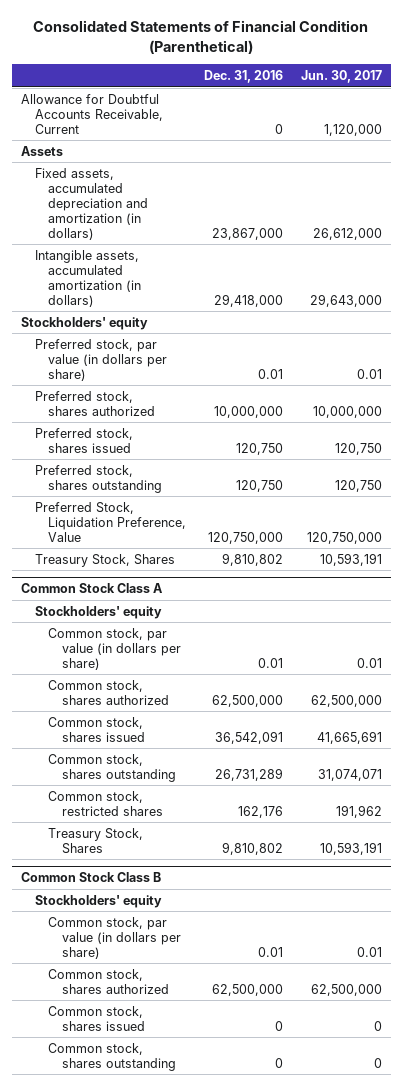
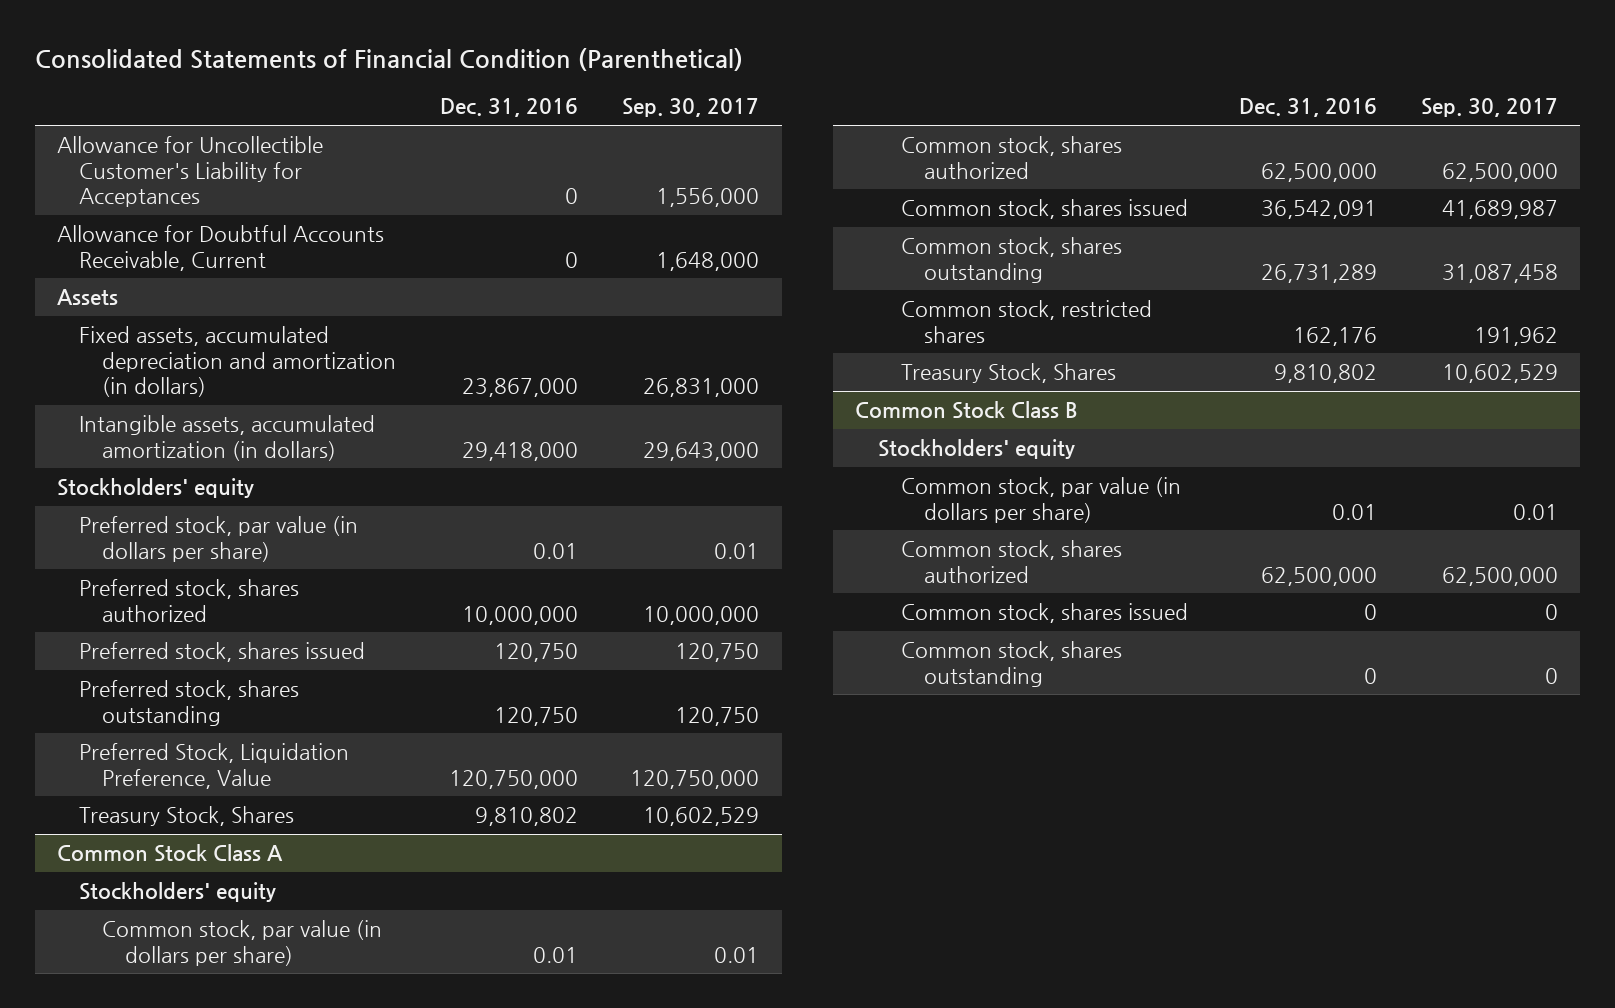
- | Dec. 31, 2016 | Jun. 30, 2017
+ | Dec. 31, 2016 | Sep. 30, 2017
+ Allowance for Uncollectible Customer's Liability for Acceptances | 0 | 1,556,000

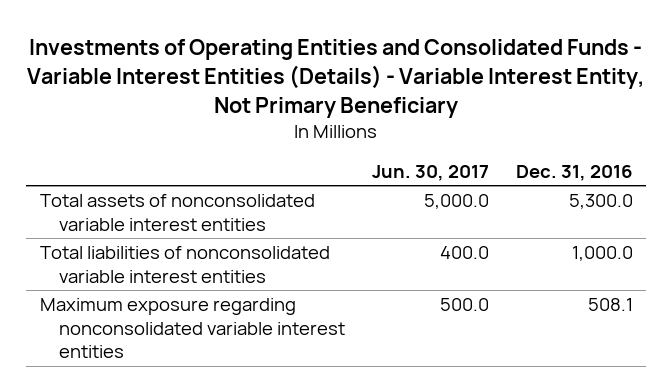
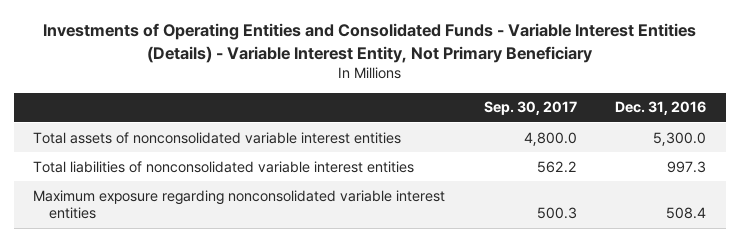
- | Jun. 30, 2017 | Dec. 31, 2016
+ | Sep. 30, 2017 | Dec. 31, 2016
- Total liabilities of nonconsolidated variable interest entities | 400.0 | 1,000.0
- Maximum exposure regarding nonconsolidated variable interest entities | 500.0 | 508.1
+ Total liabilities of nonconsolidated variable interest entities | 562.2 | 997.3
+ Maximum exposure regarding nonconsolidated variable interest entities | 500.3 | 508.4

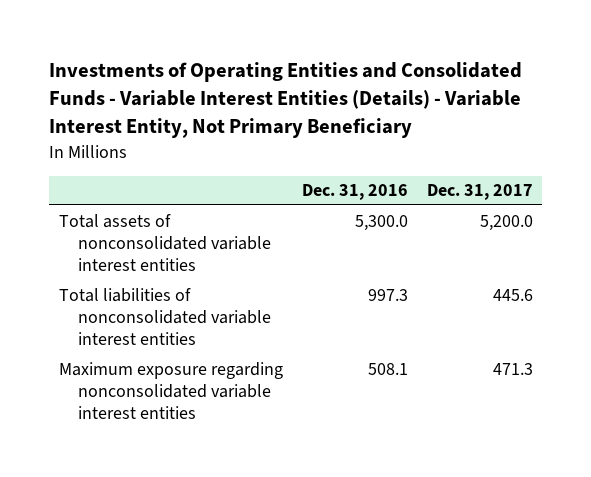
- | Sep. 30, 2017 | Dec. 31, 2016
+ | Dec. 31, 2016 | Dec. 31, 2017
- Maximum exposure regarding nonconsolidated variable interest entities | 500.3 | 508.4
+ Maximum exposure regarding nonconsolidated variable interest entities | 508.1 | 471.3

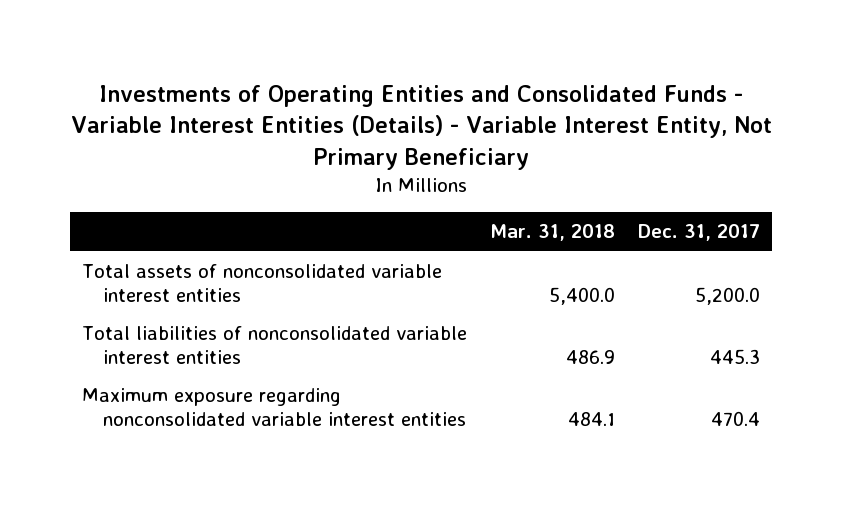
- | Dec. 31, 2016 | Dec. 31, 2017
+ | Mar. 31, 2018 | Dec. 31, 2017
- Total liabilities of nonconsolidated variable interest entities | 997.3 | 445.6
- Maximum exposure regarding nonconsolidated variable interest entities | 508.1 | 471.3
+ Total liabilities of nonconsolidated variable interest entities | 486.9 | 445.3
+ Maximum exposure regarding nonconsolidated variable interest entities | 484.1 | 470.4

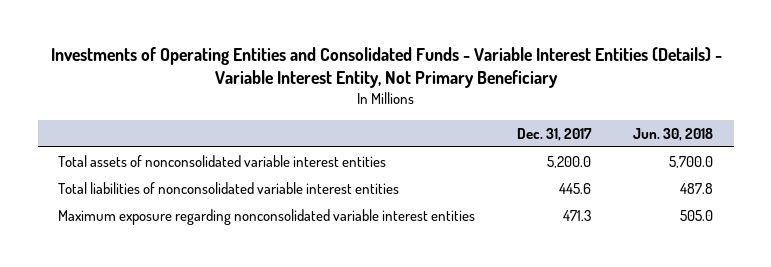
- | Mar. 31, 2018 | Dec. 31, 2017
+ | Dec. 31, 2017 | Jun. 30, 2018
- Total liabilities of nonconsolidated variable interest entities | 486.9 | 445.3
- Maximum exposure regarding nonconsolidated variable interest entities | 484.1 | 470.4
+ Total liabilities of nonconsolidated variable interest entities | 445.6 | 487.8
+ Maximum exposure regarding nonconsolidated variable interest entities | 471.3 | 505.0

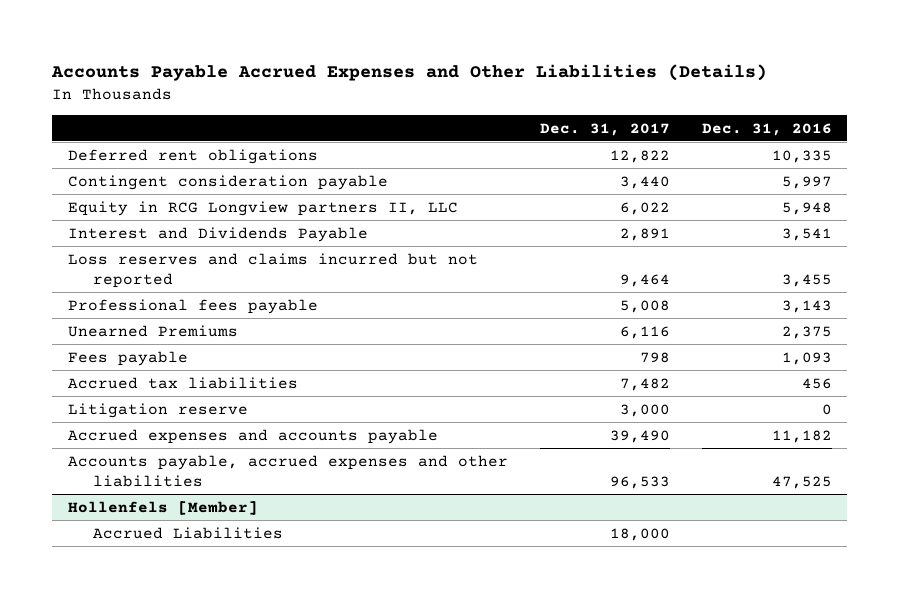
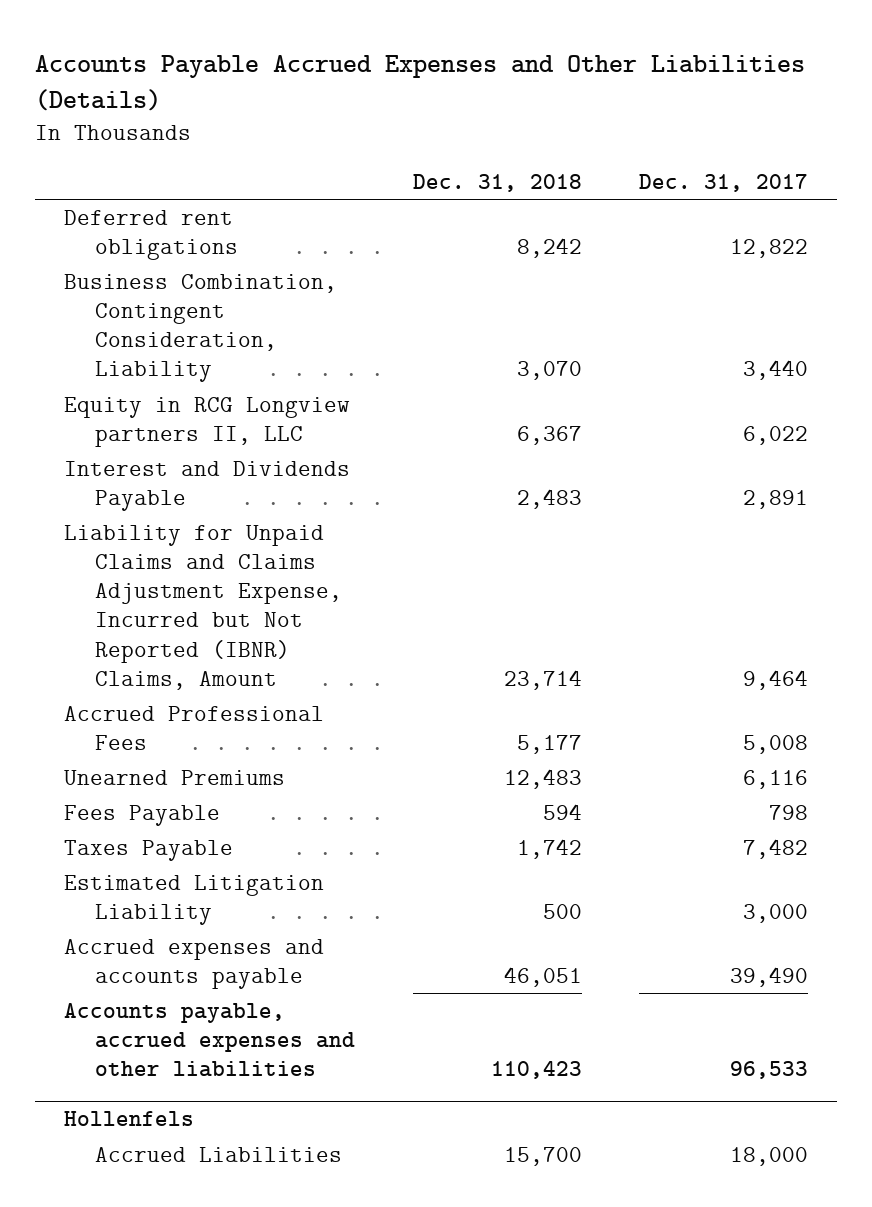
- | Dec. 31, 2017 | Dec. 31, 2016
+ | Dec. 31, 2018 | Dec. 31, 2017
- Contingent consideration payable | 3,440 | 5,997
+ Business Combination, Contingent Consideration, Liability | 3,070 | 3,440
- Loss reserves and claims incurred but not reported | 9,464 | 3,455
- Professional fees payable | 5,008 | 3,143
+ Liability for Unpaid Claims and Claims Adjustment Expense, Incurred but Not Reported (IBNR) Claims, Amount | 23,714 | 9,464
+ Accrued Professional Fees | 5,177 | 5,008
- Fees payable | 798 | 1,093
- Accrued tax liabilities | 7,482 | 456
- Litigation reserve | 3,000 | 0
+ Fees Payable | 594 | 798
+ Taxes Payable | 1,742 | 7,482
+ Estimated Litigation Liability | 500 | 3,000
- Hollenfels [Member]
+ Hollenfels

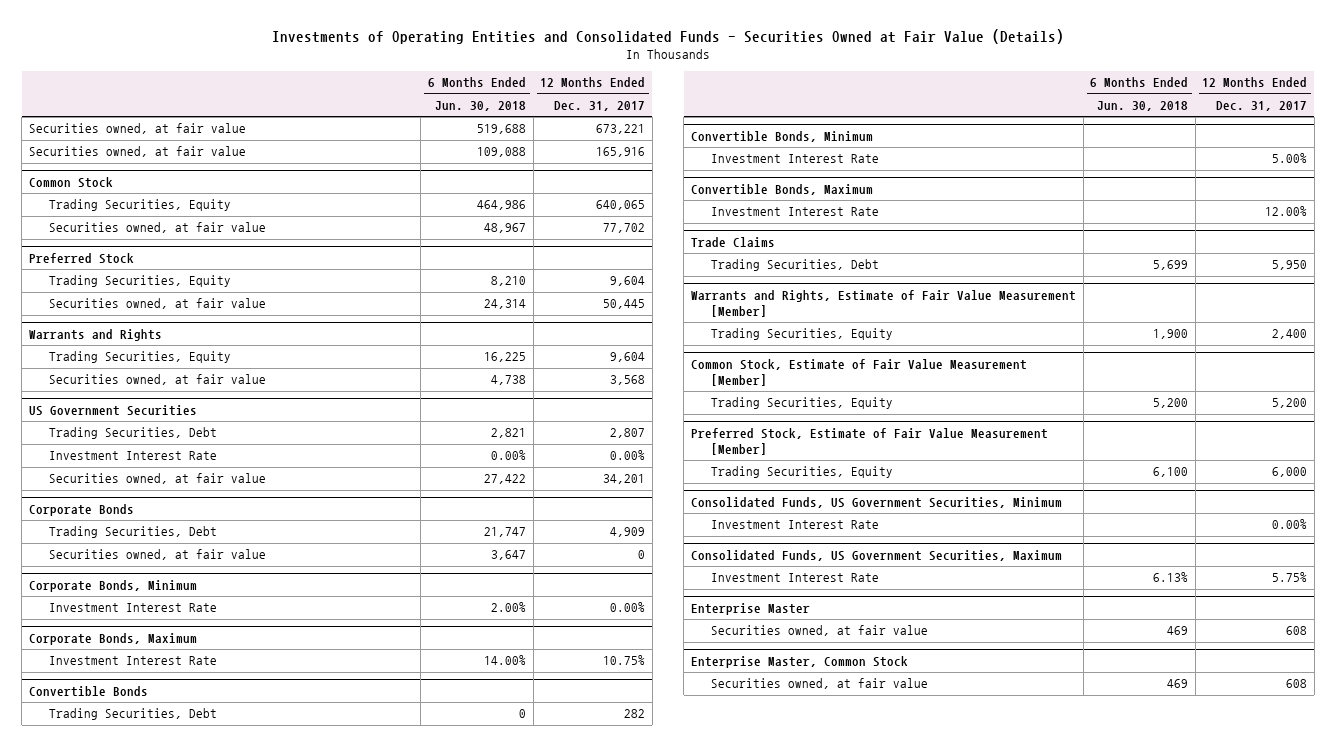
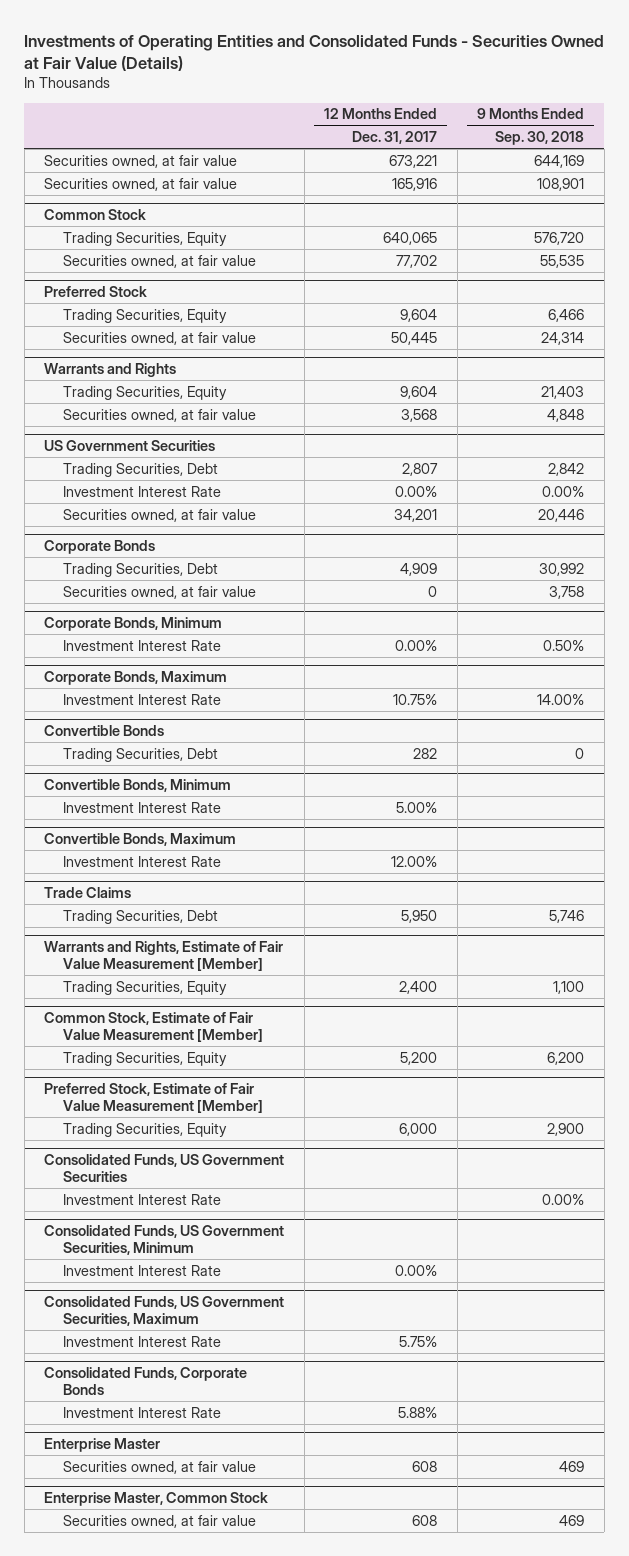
- | 6 Months Ended Jun. 30, 2018 | 12 Months Ended Dec. 31, 2017
+ | 12 Months Ended Dec. 31, 2017 | 9 Months Ended Sep. 30, 2018
+ Consolidated Funds, US Government Securities
+ Investment Interest Rate | | 0.00%
+ Consolidated Funds, Corporate Bonds
+ Investment Interest Rate | 5.88% |

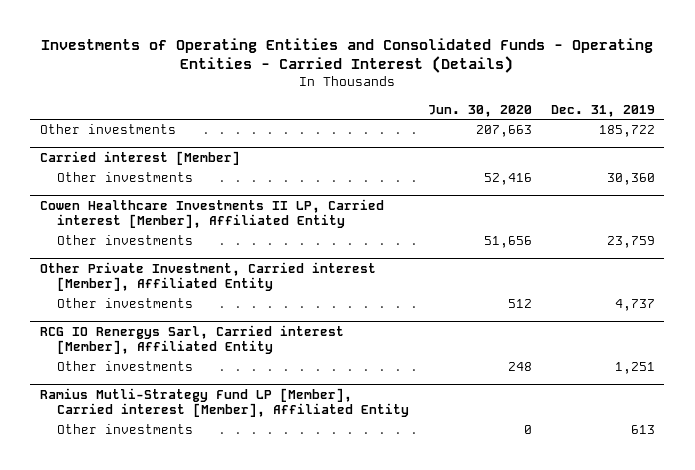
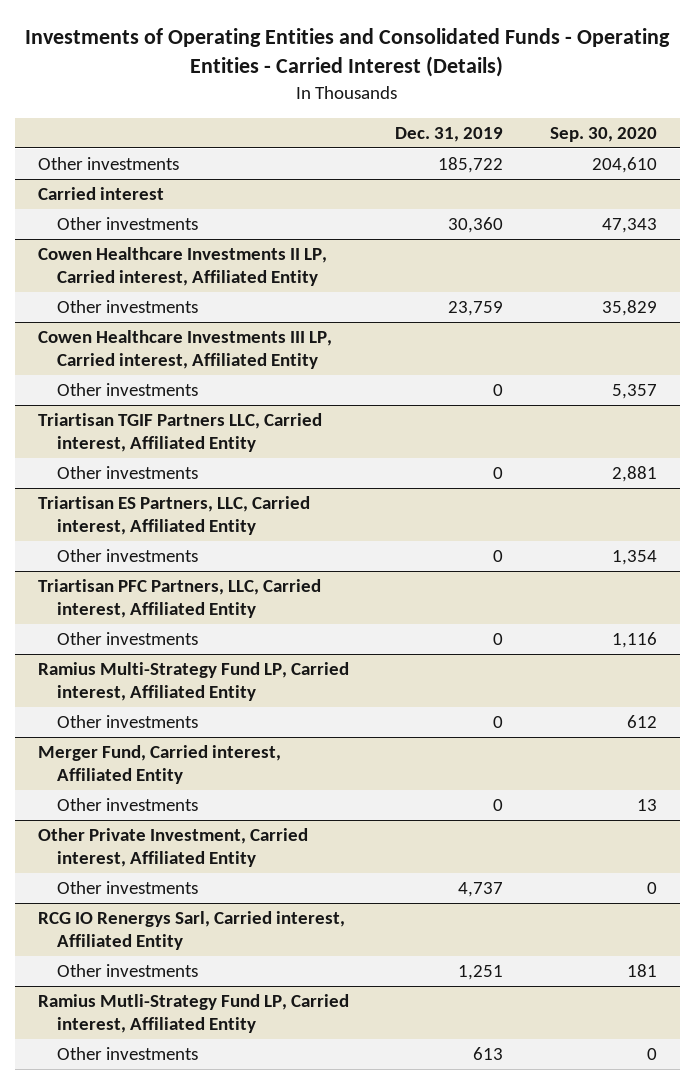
- | Jun. 30, 2020 | Dec. 31, 2019
+ | Dec. 31, 2019 | Sep. 30, 2020
- Carried interest [Member]
+ Carried interest
- Cowen Healthcare Investments II LP, Carried interest [Member], Affiliated Entity
+ Cowen Healthcare Investments II LP, Carried interest, Affiliated Entity
- Other Private Investment, Carried interest [Member], Affiliated Entity
+ Cowen Healthcare Investments III LP, Carried interest, Affiliated Entity
+ Other investments | 0 | 5,357
+ Triartisan TGIF Partners LLC, Carried interest, Affiliated Entity
+ Other investments | 0 | 2,881
+ Triartisan ES Partners, LLC, Carried interest, Affiliated Entity
+ Other investments | 0 | 1,354
+ Triartisan PFC Partners, LLC, Carried interest, Affiliated Entity
+ Other investments | 0 | 1,116
+ Ramius Multi-Strategy Fund LP, Carried interest, Affiliated Entity
+ Other investments | 0 | 612
+ Merger Fund, Carried interest, Affiliated Entity
+ Other investments | 0 | 13
+ Other Private Investment, Carried interest, Affiliated Entity
- RCG IO Renergys Sarl, Carried interest [Member], Affiliated Entity
+ RCG IO Renergys Sarl, Carried interest, Affiliated Entity
- Ramius Mutli-Strategy Fund LP [Member], Carried interest [Member], Affiliated Entity
+ Ramius Mutli-Strategy Fund LP, Carried interest, Affiliated Entity

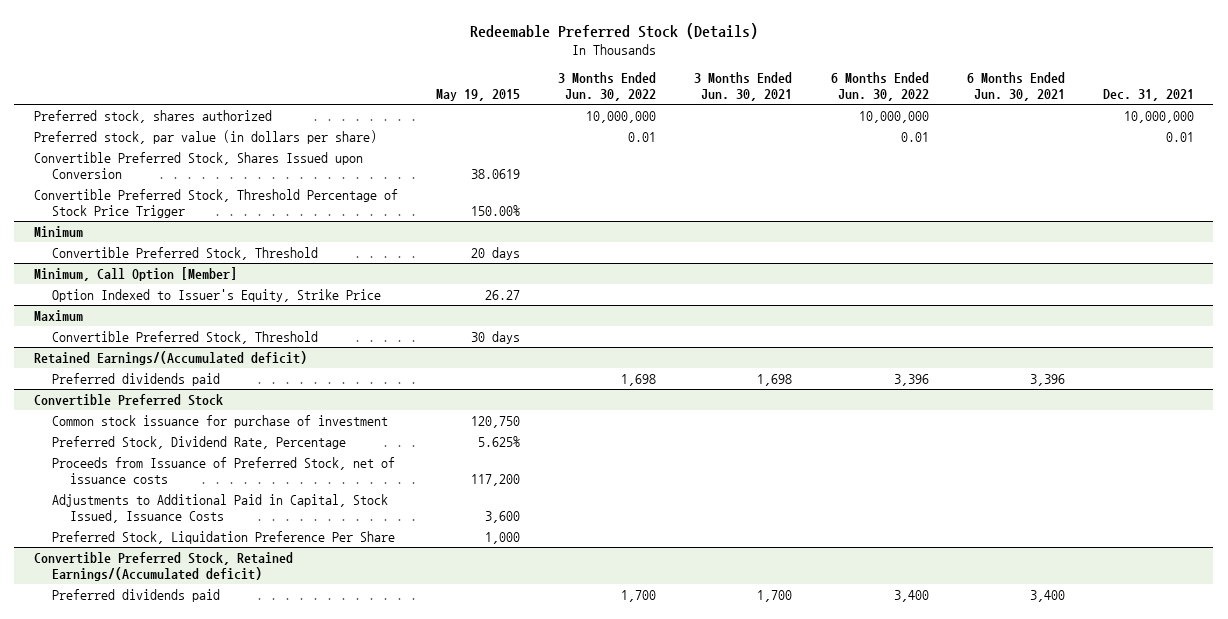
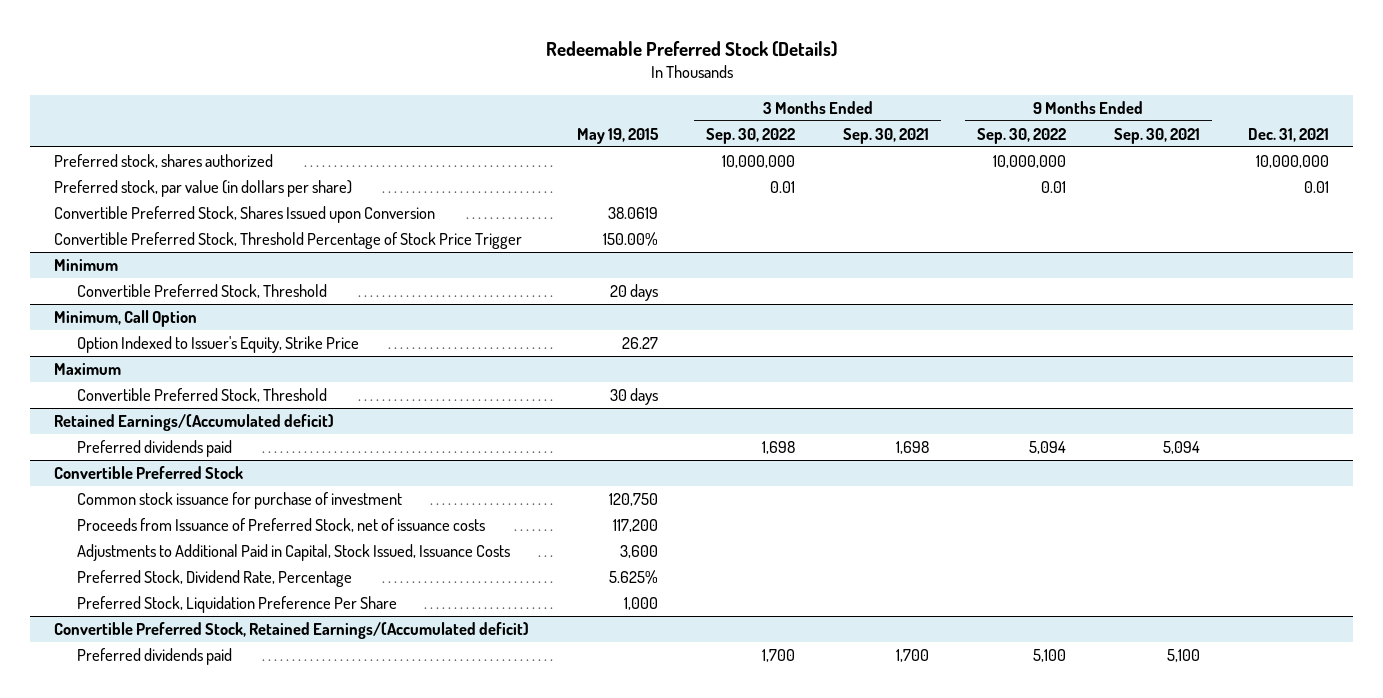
- | May 19, 2015 | 3 Months Ended Jun. 30, 2022 | 3 Months Ended Jun. 30, 2021 | 6 Months Ended Jun. 30, 2022 | 6 Months Ended Jun. 30, 2021 | Dec. 31, 2021
+ | May 19, 2015 | 3 Months Ended Sep. 30, 2022 | 3 Months Ended Sep. 30, 2021 | 9 Months Ended Sep. 30, 2022 | 9 Months Ended Sep. 30, 2021 | Dec. 31, 2021
- Minimum, Call Option [Member]
+ Minimum, Call Option
@ Convertible Preferred Stock
moved down: Preferred Stock, Dividend Rate, Percentage | 5.625% | | | | |

